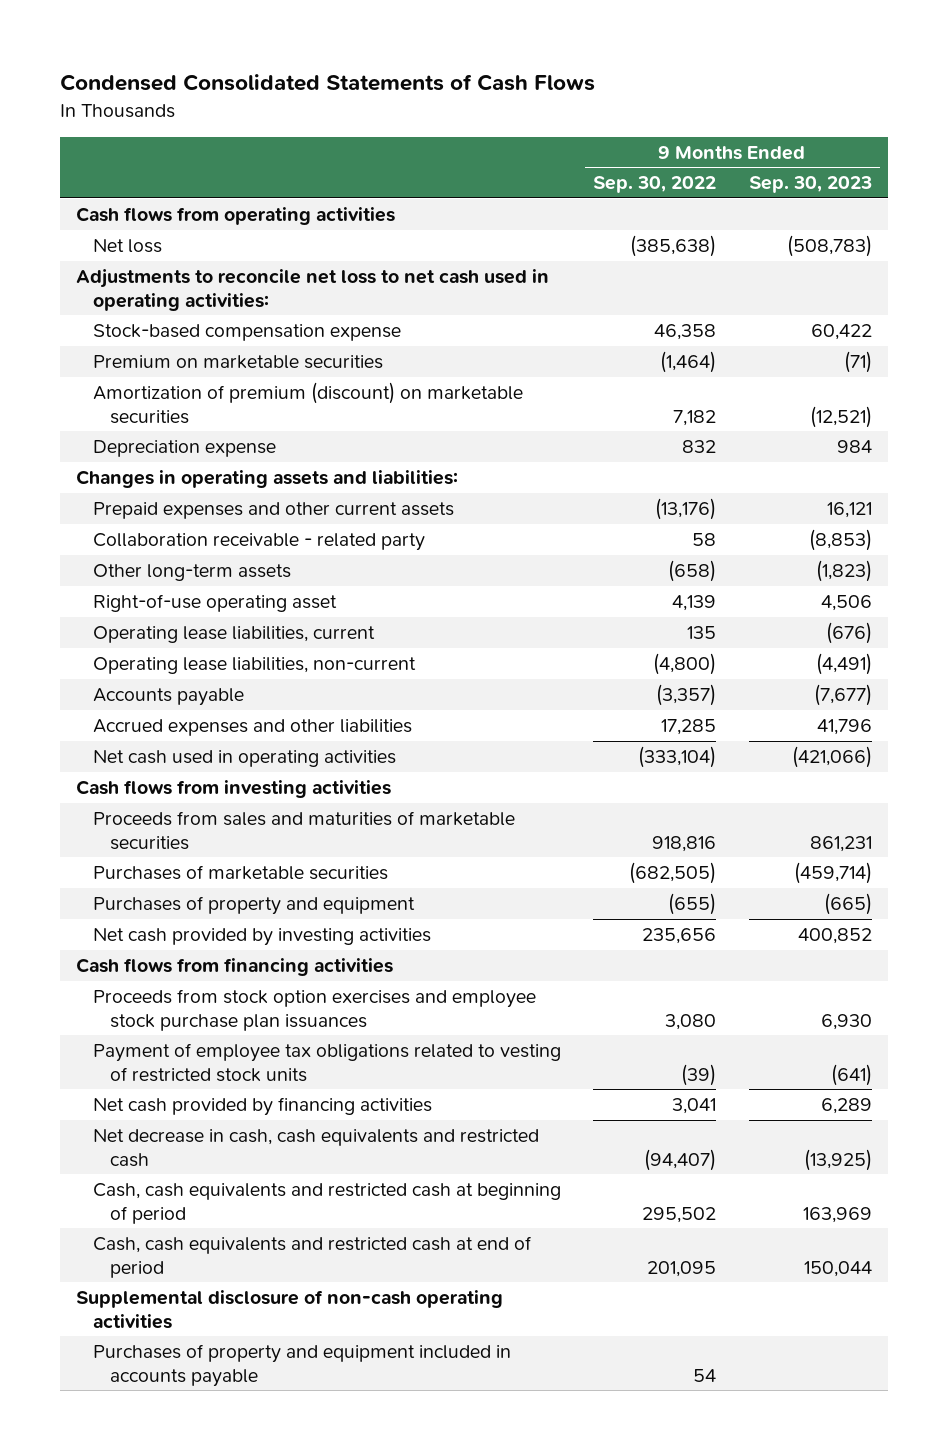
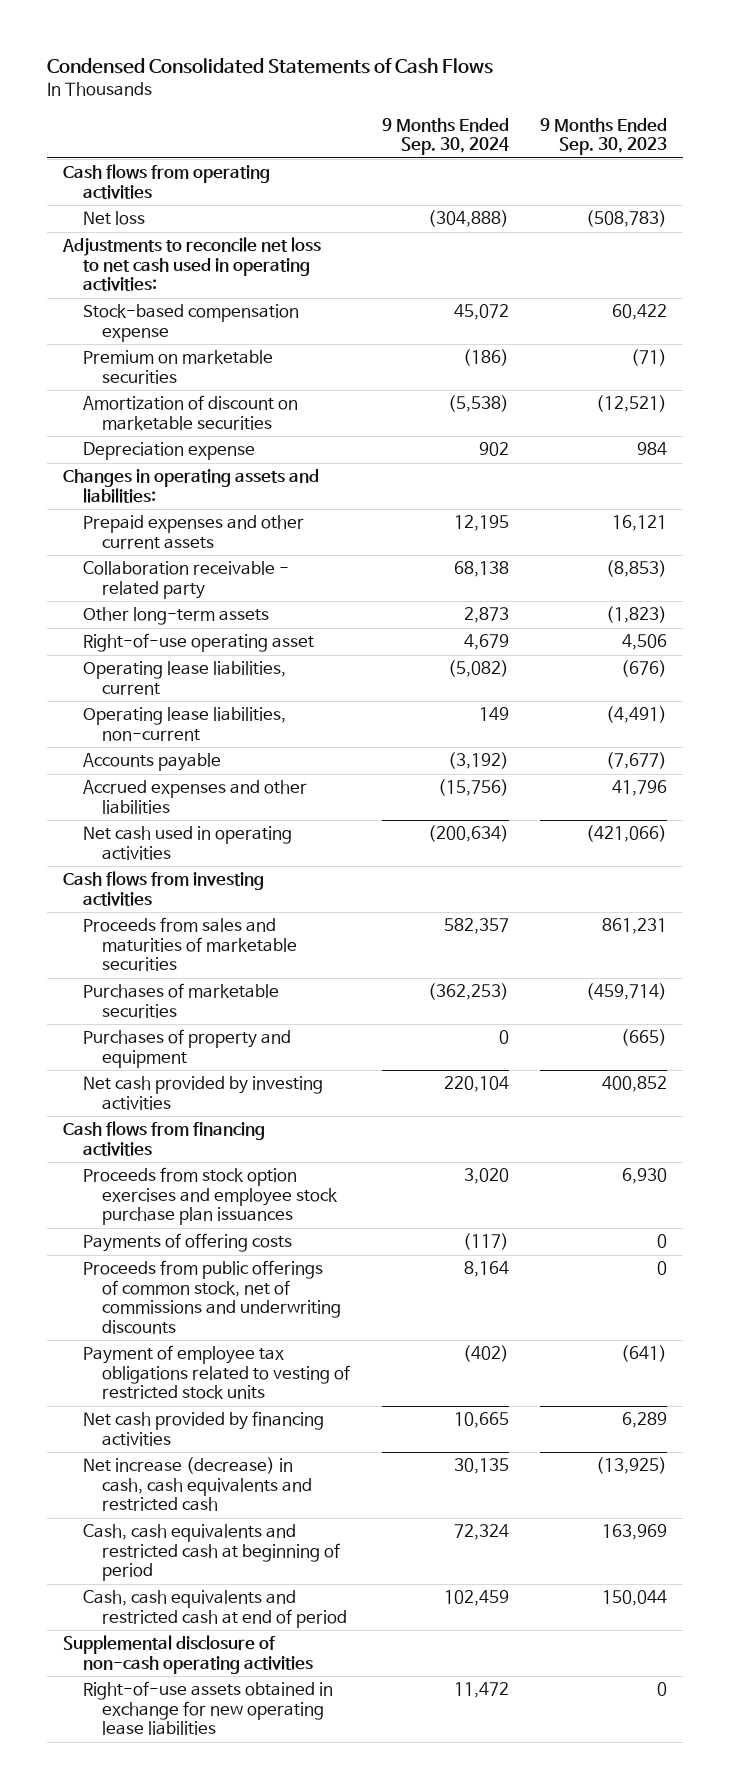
- | 9 Months Ended Sep. 30, 2022 | 9 Months Ended Sep. 30, 2023
+ | 9 Months Ended Sep. 30, 2024 | 9 Months Ended Sep. 30, 2023
- Amortization of premium (discount) on marketable securities | 7,182 | (12,521)
+ Amortization of discount on marketable securities | (5,538) | (12,521)
+ Payments of offering costs | (117) | 0
+ Proceeds from public offerings of common stock, net of commissions and underwriting discounts | 8,164 | 0
- Net decrease in cash, cash equivalents and restricted cash | (94,407) | (13,925)
+ Net increase (decrease) in cash, cash equivalents and restricted cash | 30,135 | (13,925)
- Purchases of property and equipment included in accounts payable | 54 |
+ Right-of-use assets obtained in exchange for new operating lease liabilities | 11,472 | 0

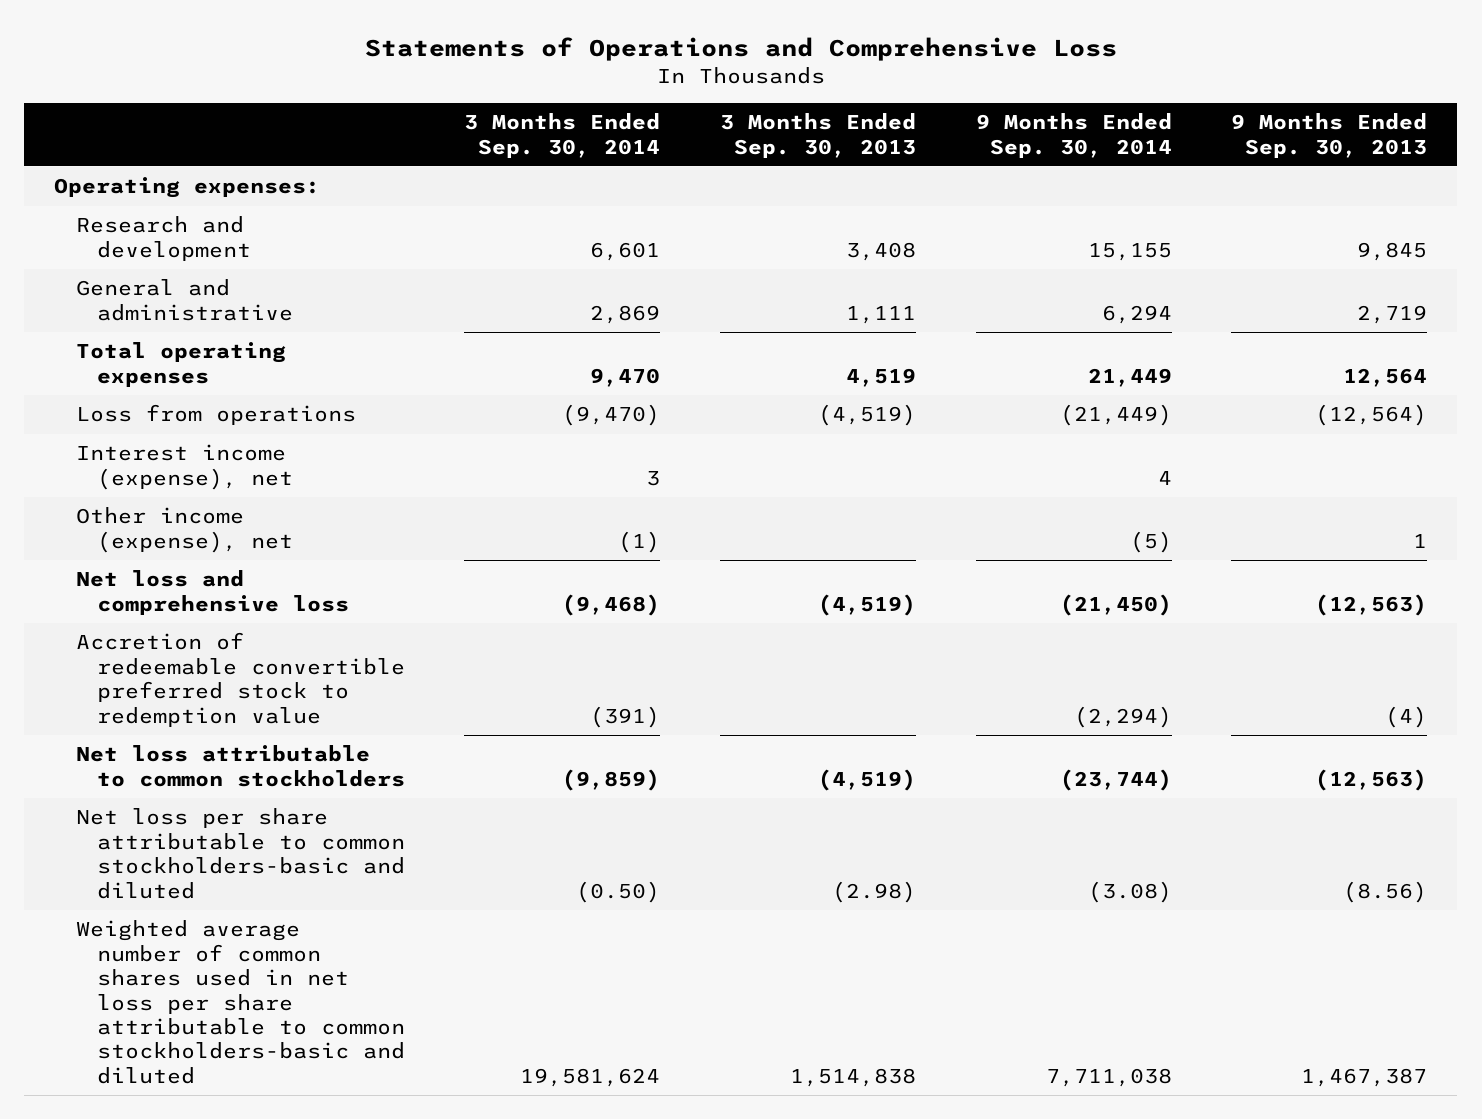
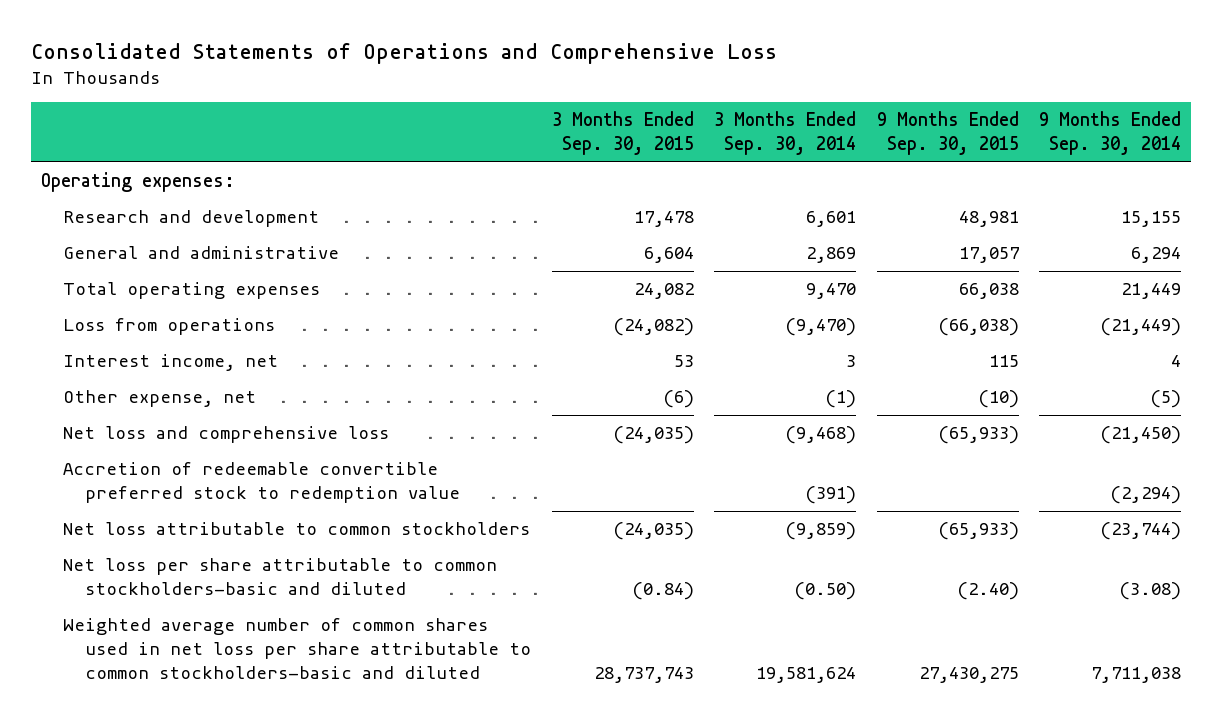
- Statements of Operations and Comprehensive Loss
+ Consolidated Statements of Operations and Comprehensive Loss
- | 3 Months Ended Sep. 30, 2014 | 3 Months Ended Sep. 30, 2013 | 9 Months Ended Sep. 30, 2014 | 9 Months Ended Sep. 30, 2013
+ | 3 Months Ended Sep. 30, 2015 | 3 Months Ended Sep. 30, 2014 | 9 Months Ended Sep. 30, 2015 | 9 Months Ended Sep. 30, 2014
- Interest income (expense), net | 3 | | 4 |
- Other income (expense), net | (1) | | (5) | 1
+ Interest income, net | 53 | 3 | 115 | 4
+ Other expense, net | (6) | (1) | (10) | (5)

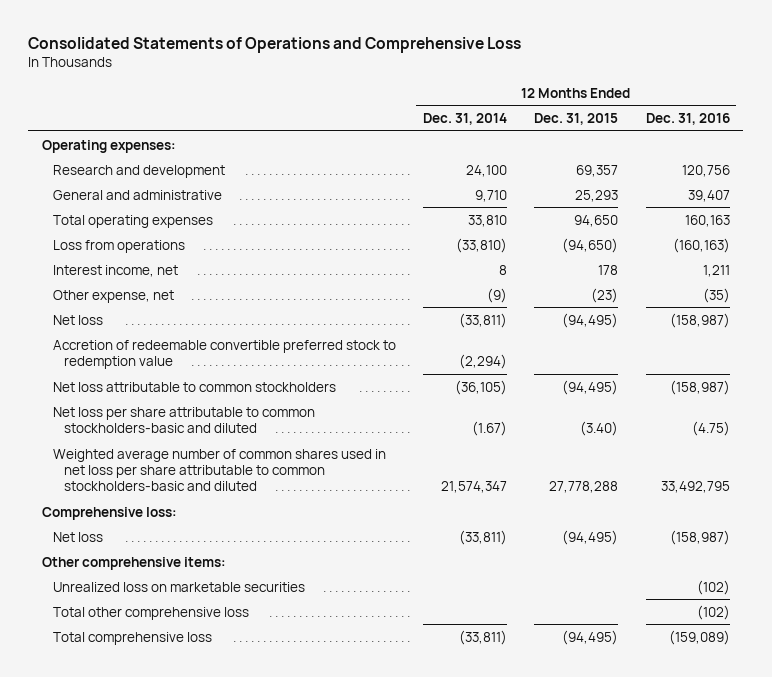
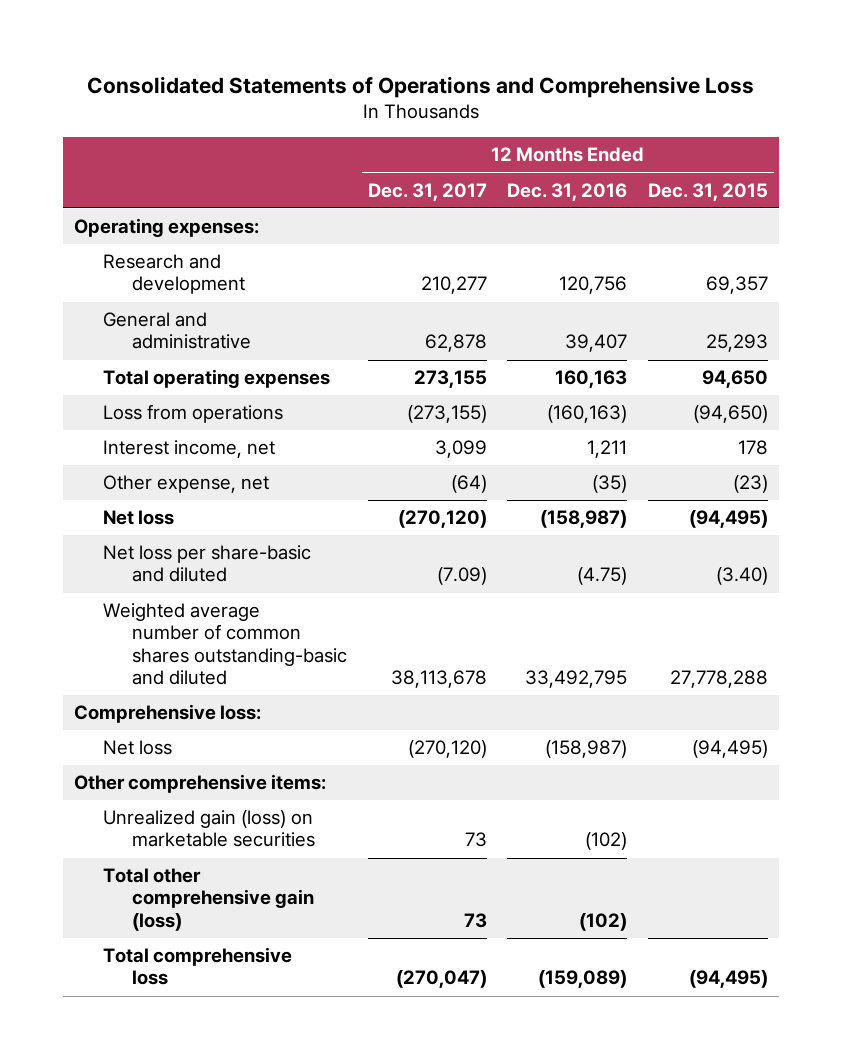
- | 12 Months Ended Dec. 31, 2014 | 12 Months Ended Dec. 31, 2015 | 12 Months Ended Dec. 31, 2016
+ | 12 Months Ended Dec. 31, 2017 | 12 Months Ended Dec. 31, 2016 | 12 Months Ended Dec. 31, 2015
- Accretion of redeemable convertible preferred stock to redemption value | (2,294) | |
- Net loss attributable to common stockholders | (36,105) | (94,495) | (158,987)
- Net loss per share attributable to common stockholders-basic and diluted | (1.67) | (3.40) | (4.75)
- Weighted average number of common shares used in net loss per share attributable to common stockholders-basic and diluted | 21,574,347 | 27,778,288 | 33,492,795
+ Net loss per share-basic and diluted | (7.09) | (4.75) | (3.40)
+ Weighted average number of common shares outstanding-basic and diluted | 38,113,678 | 33,492,795 | 27,778,288
- Unrealized loss on marketable securities | | | (102)
- Total other comprehensive loss | | | (102)
+ Unrealized gain (loss) on marketable securities | 73 | (102) |
+ Total other comprehensive gain (loss) | 73 | (102) |

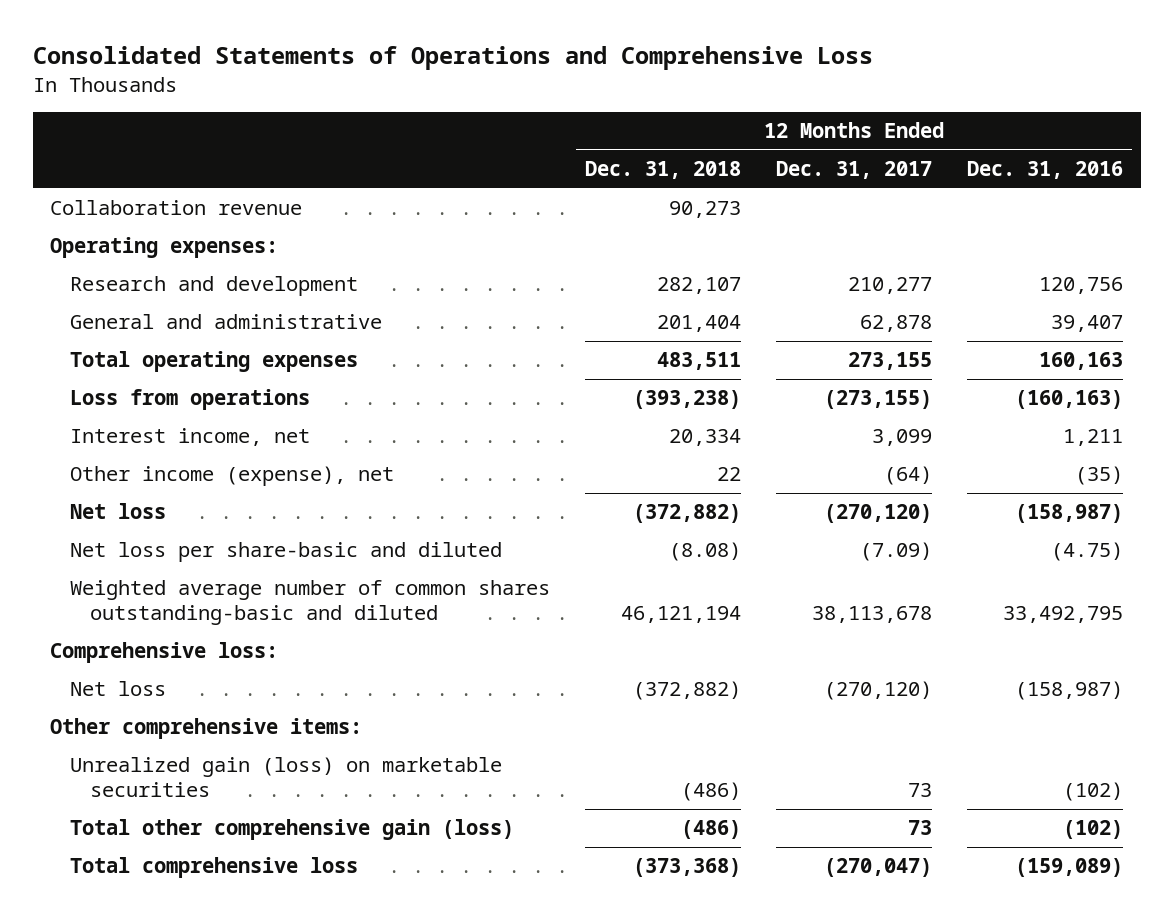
- | 12 Months Ended Dec. 31, 2017 | 12 Months Ended Dec. 31, 2016 | 12 Months Ended Dec. 31, 2015
+ | 12 Months Ended Dec. 31, 2018 | 12 Months Ended Dec. 31, 2017 | 12 Months Ended Dec. 31, 2016
+ Collaboration revenue | 90,273 | |
- Other expense, net | (64) | (35) | (23)
+ Other income (expense), net | 22 | (64) | (35)

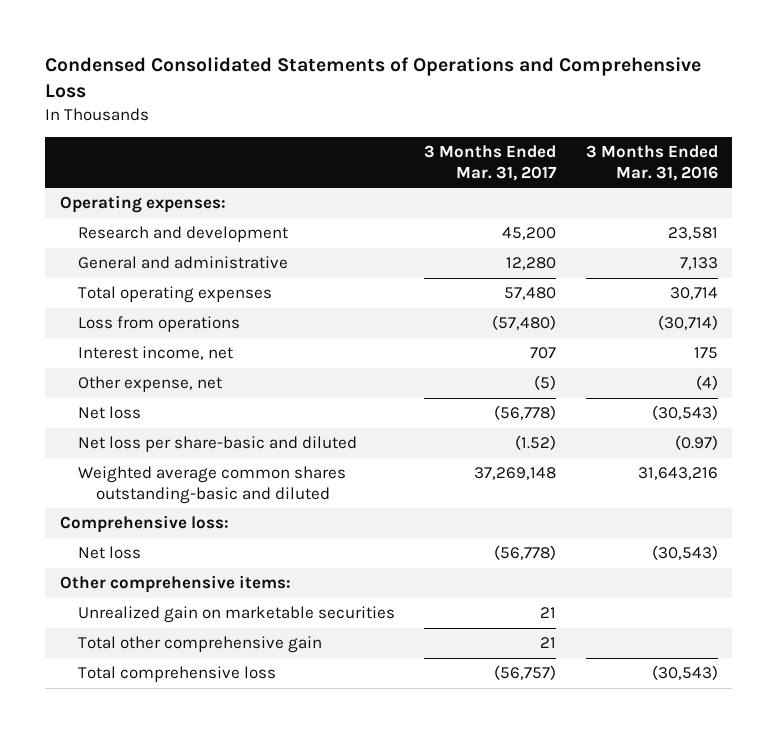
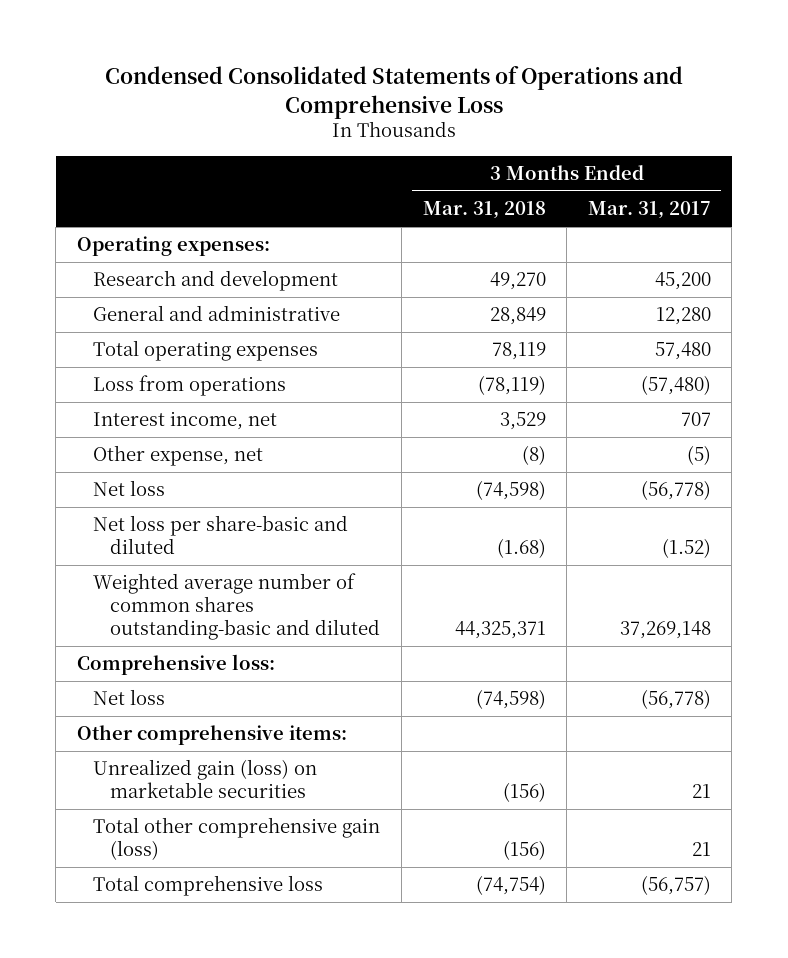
- | 3 Months Ended Mar. 31, 2017 | 3 Months Ended Mar. 31, 2016
+ | 3 Months Ended Mar. 31, 2018 | 3 Months Ended Mar. 31, 2017
- Weighted average common shares outstanding-basic and diluted | 37,269,148 | 31,643,216
+ Weighted average number of common shares outstanding-basic and diluted | 44,325,371 | 37,269,148
- Unrealized gain on marketable securities | 21 |
- Total other comprehensive gain | 21 |
+ Unrealized gain (loss) on marketable securities | (156) | 21
+ Total other comprehensive gain (loss) | (156) | 21

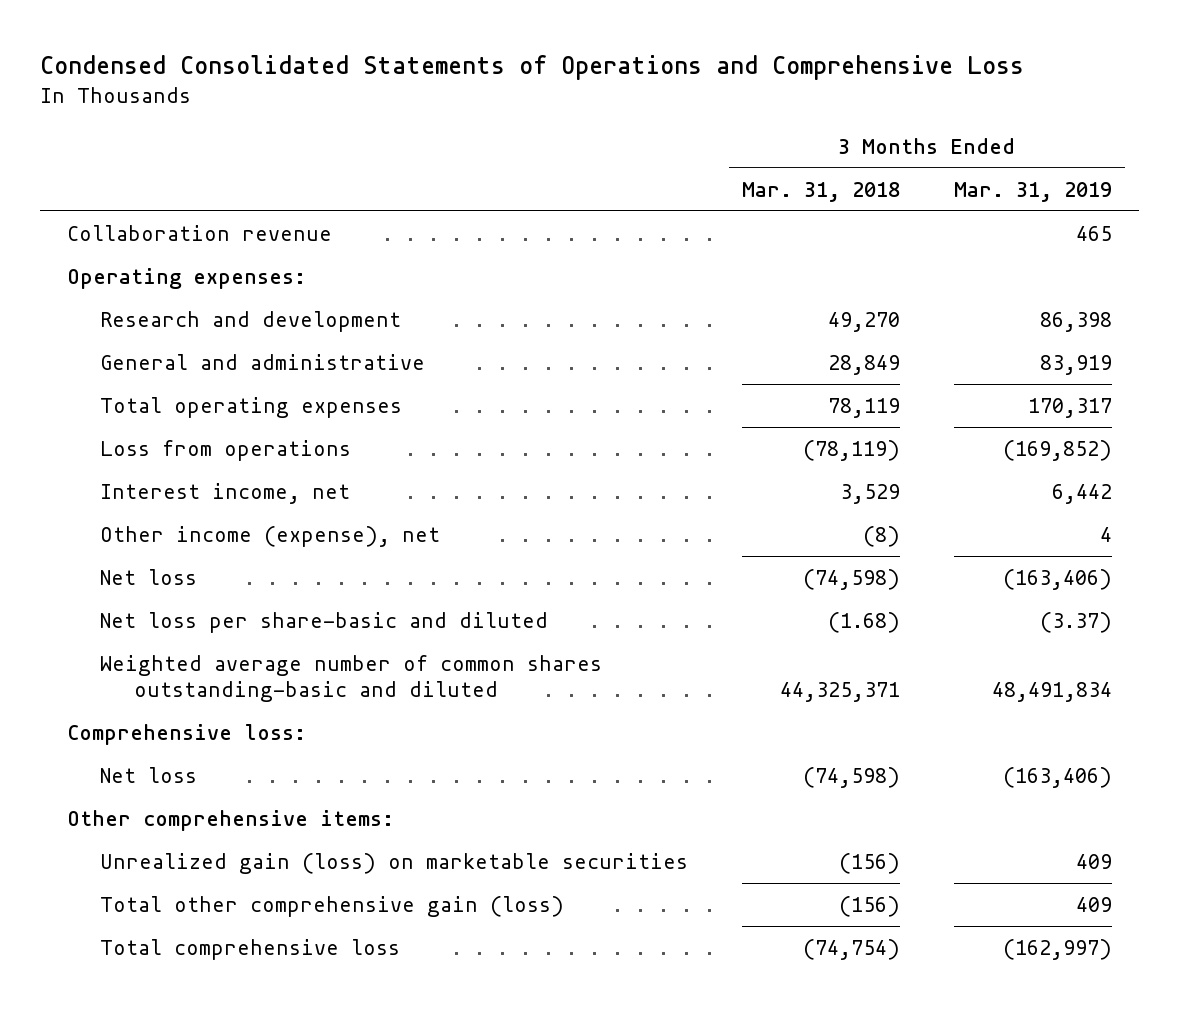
- | 3 Months Ended Mar. 31, 2018 | 3 Months Ended Mar. 31, 2017
+ | 3 Months Ended Mar. 31, 2018 | 3 Months Ended Mar. 31, 2019
+ Collaboration revenue | | 465
- Other expense, net | (8) | (5)
+ Other income (expense), net | (8) | 4

